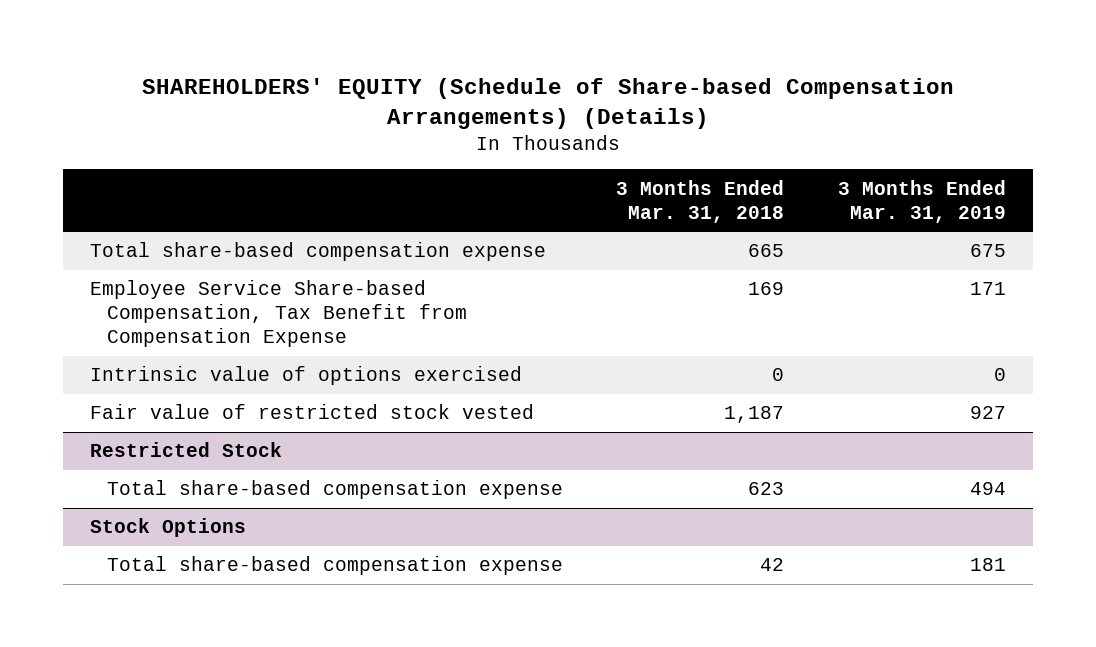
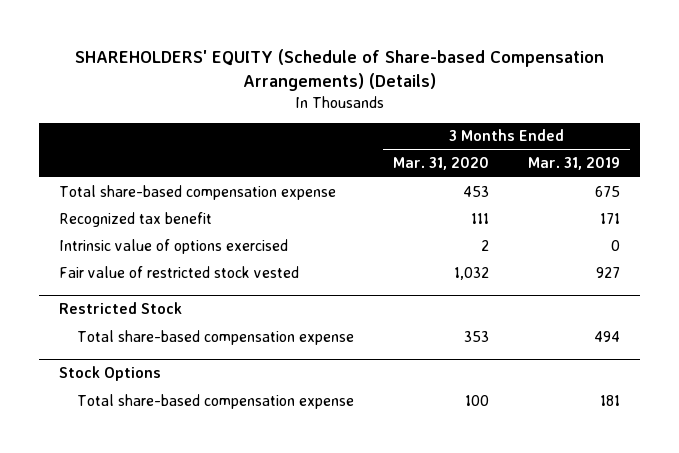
- | 3 Months Ended Mar. 31, 2018 | 3 Months Ended Mar. 31, 2019
+ | 3 Months Ended Mar. 31, 2020 | 3 Months Ended Mar. 31, 2019
- Employee Service Share-based Compensation, Tax Benefit from Compensation Expense | 169 | 171
+ Recognized tax benefit | 111 | 171

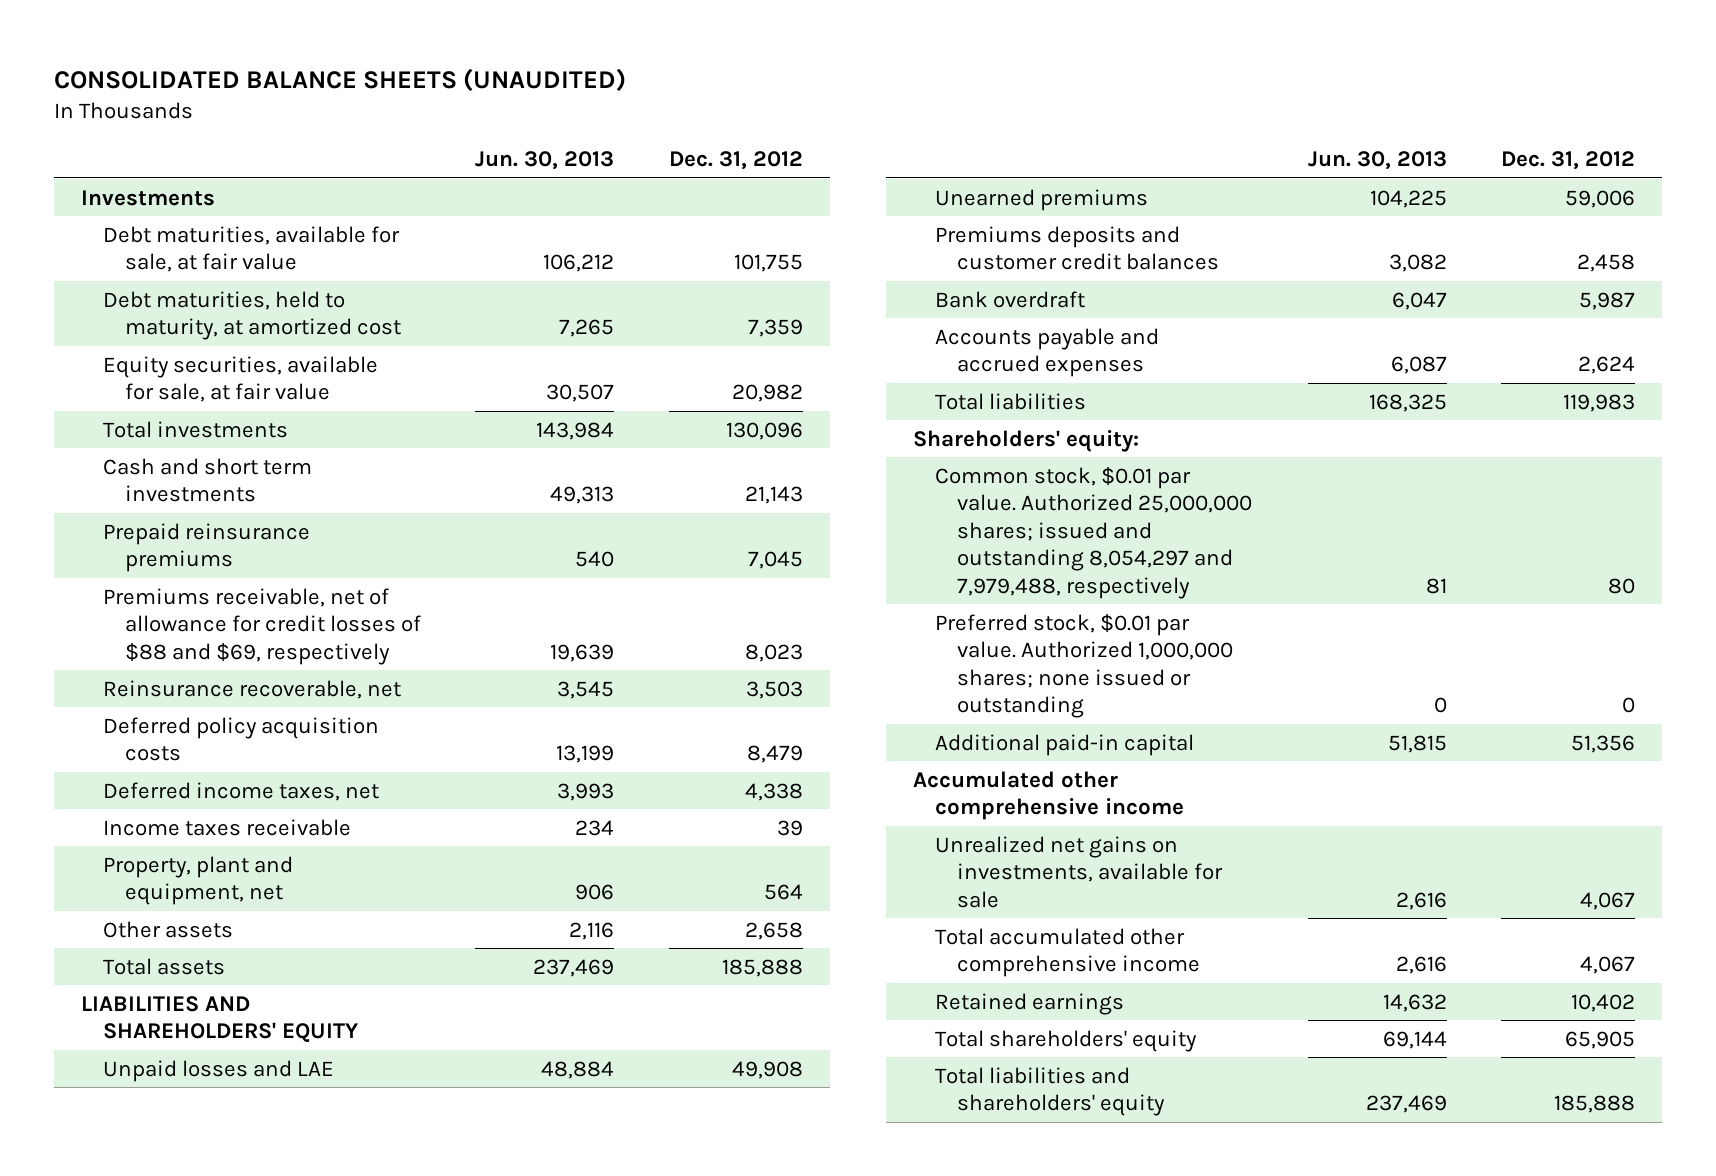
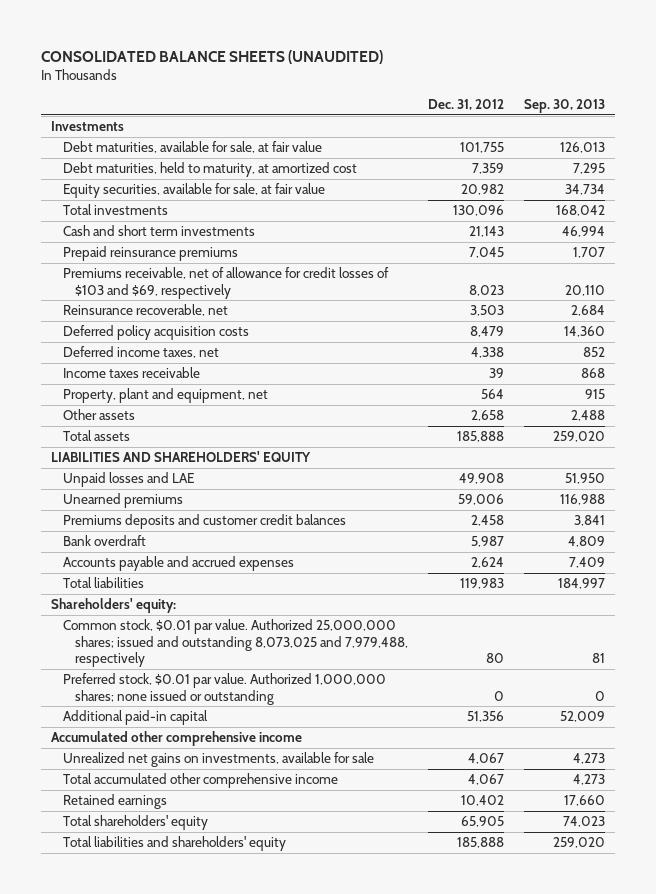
- | Jun. 30, 2013 | Dec. 31, 2012
+ | Dec. 31, 2012 | Sep. 30, 2013
- Premiums receivable, net of allowance for credit losses of $88 and $69, respectively | 19,639 | 8,023
+ Premiums receivable, net of allowance for credit losses of $103 and $69, respectively | 8,023 | 20,110
- Common stock, $0.01 par value. Authorized 25,000,000 shares; issued and outstanding 8,054,297 and 7,979,488, respectively | 81 | 80
+ Common stock, $0.01 par value. Authorized 25,000,000 shares; issued and outstanding 8,073,025 and 7,979,488, respectively | 80 | 81

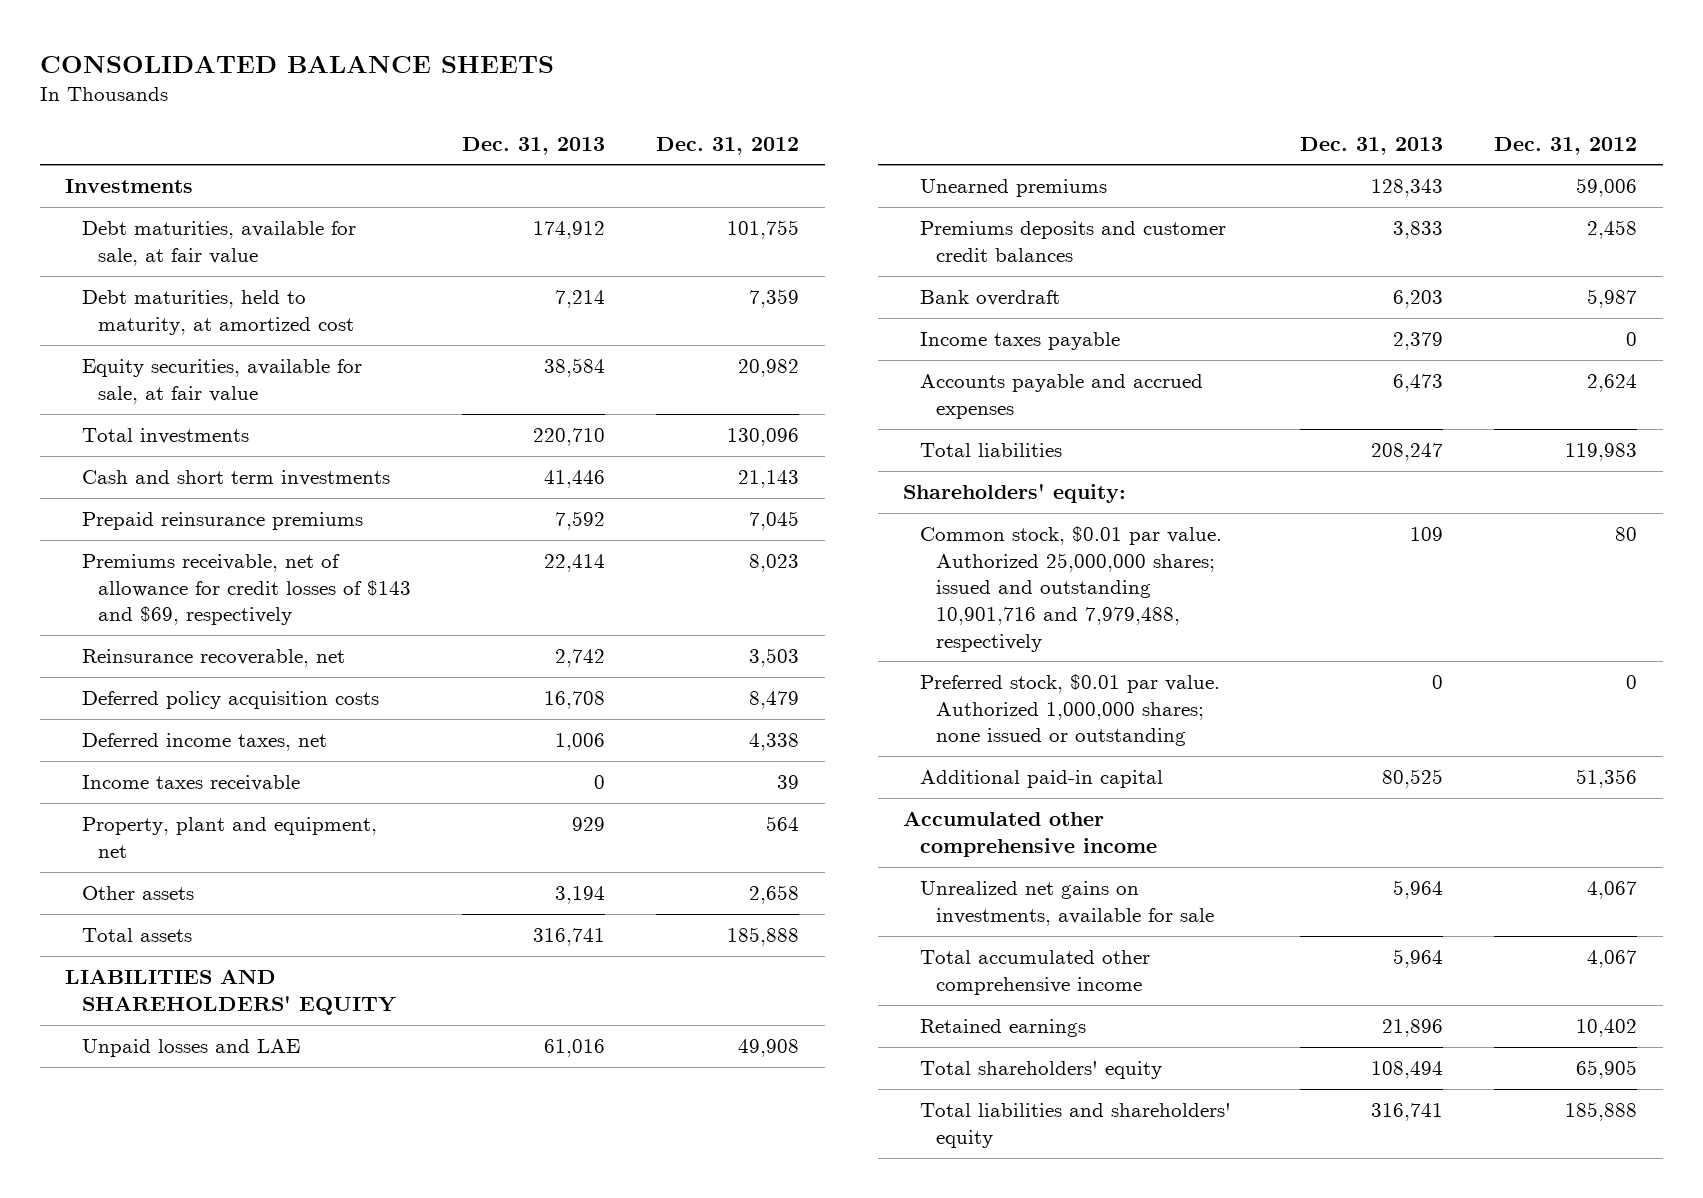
- CONSOLIDATED BALANCE SHEETS (UNAUDITED)
+ CONSOLIDATED BALANCE SHEETS
- | Dec. 31, 2012 | Sep. 30, 2013
+ | Dec. 31, 2013 | Dec. 31, 2012
- Premiums receivable, net of allowance for credit losses of $103 and $69, respectively | 8,023 | 20,110
+ Premiums receivable, net of allowance for credit losses of $143 and $69, respectively | 22,414 | 8,023
+ Income taxes payable | 2,379 | 0
- Common stock, $0.01 par value. Authorized 25,000,000 shares; issued and outstanding 8,073,025 and 7,979,488, respectively | 80 | 81
+ Common stock, $0.01 par value. Authorized 25,000,000 shares; issued and outstanding 10,901,716 and 7,979,488, respectively | 109 | 80

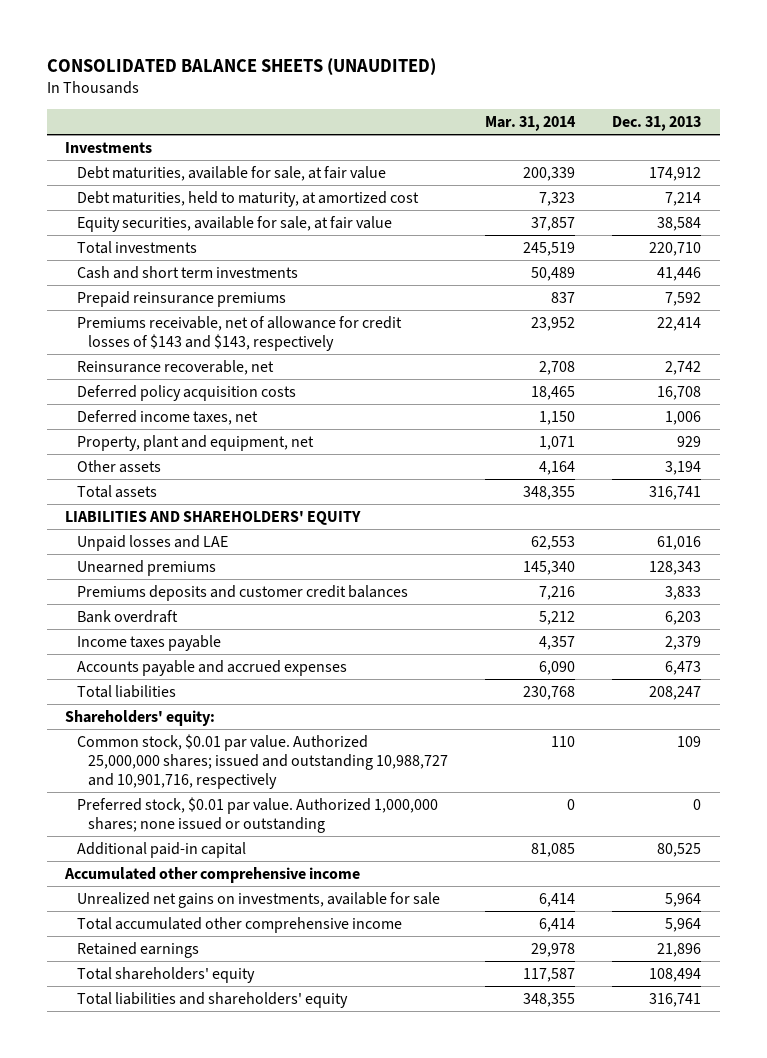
- CONSOLIDATED BALANCE SHEETS
+ CONSOLIDATED BALANCE SHEETS (UNAUDITED)
- | Dec. 31, 2013 | Dec. 31, 2012
+ | Mar. 31, 2014 | Dec. 31, 2013
- Premiums receivable, net of allowance for credit losses of $143 and $69, respectively | 22,414 | 8,023
+ Premiums receivable, net of allowance for credit losses of $143 and $143, respectively | 23,952 | 22,414
- Income taxes receivable | 0 | 39
- Common stock, $0.01 par value. Authorized 25,000,000 shares; issued and outstanding 10,901,716 and 7,979,488, respectively | 109 | 80
+ Common stock, $0.01 par value. Authorized 25,000,000 shares; issued and outstanding 10,988,727 and 10,901,716, respectively | 110 | 109

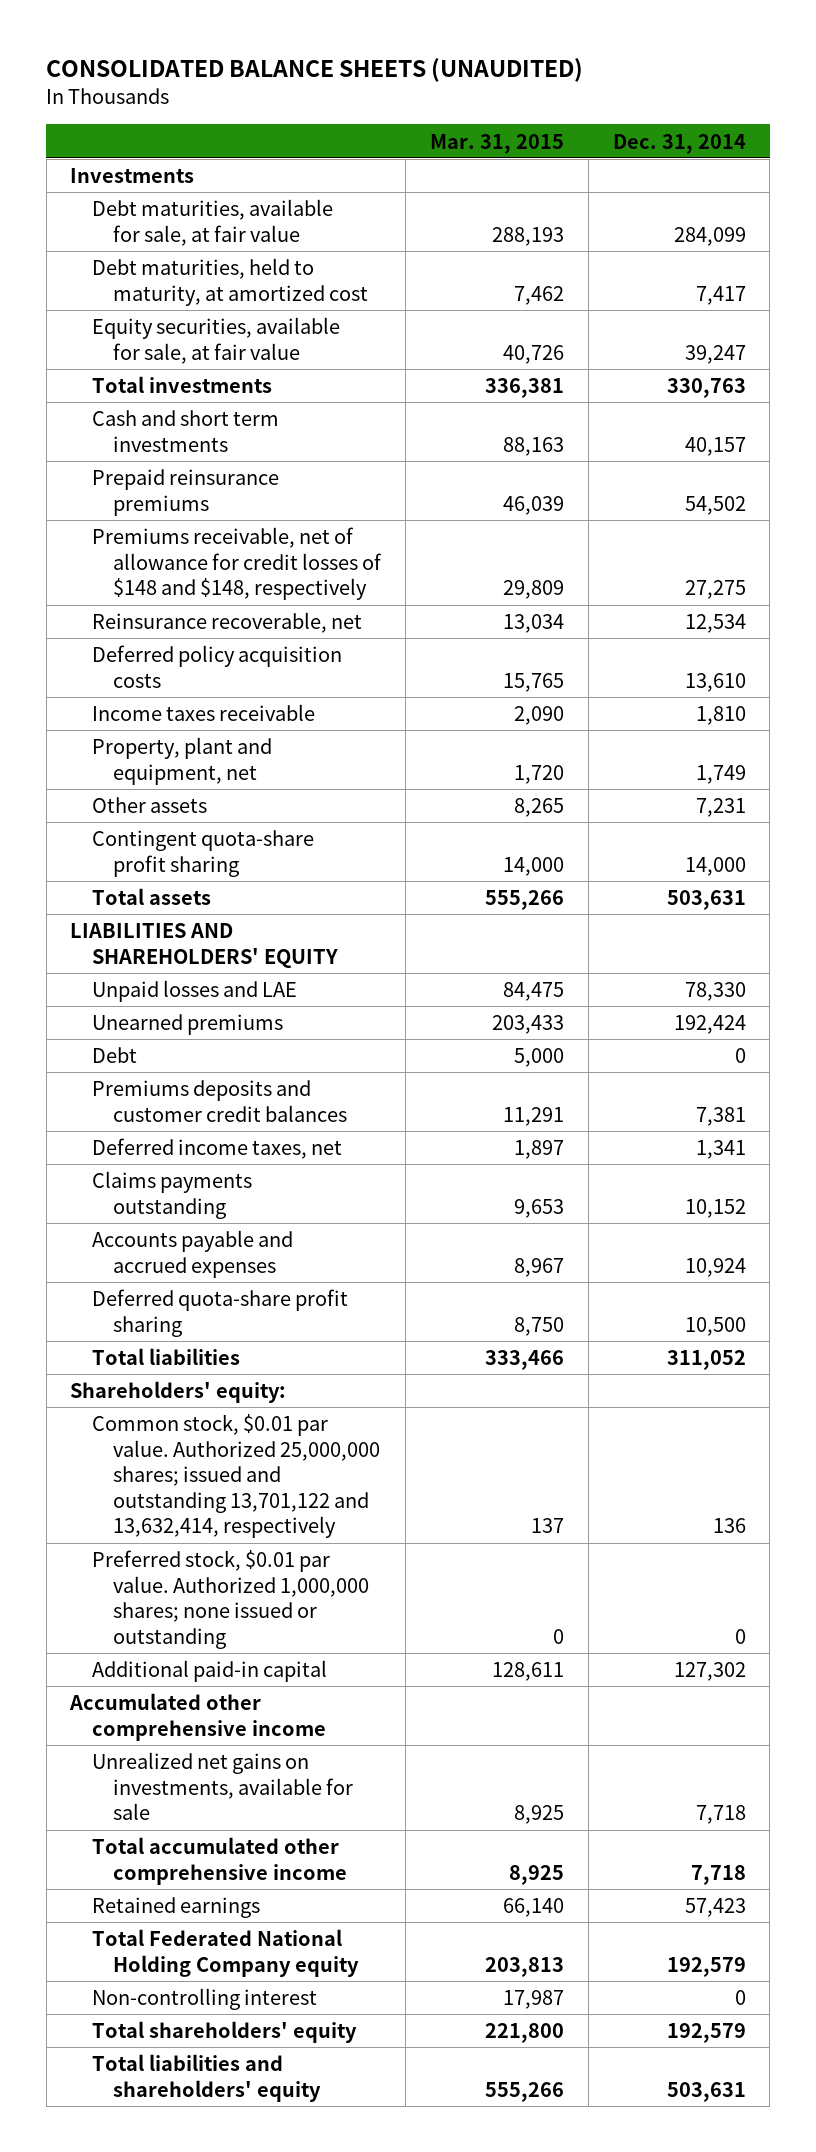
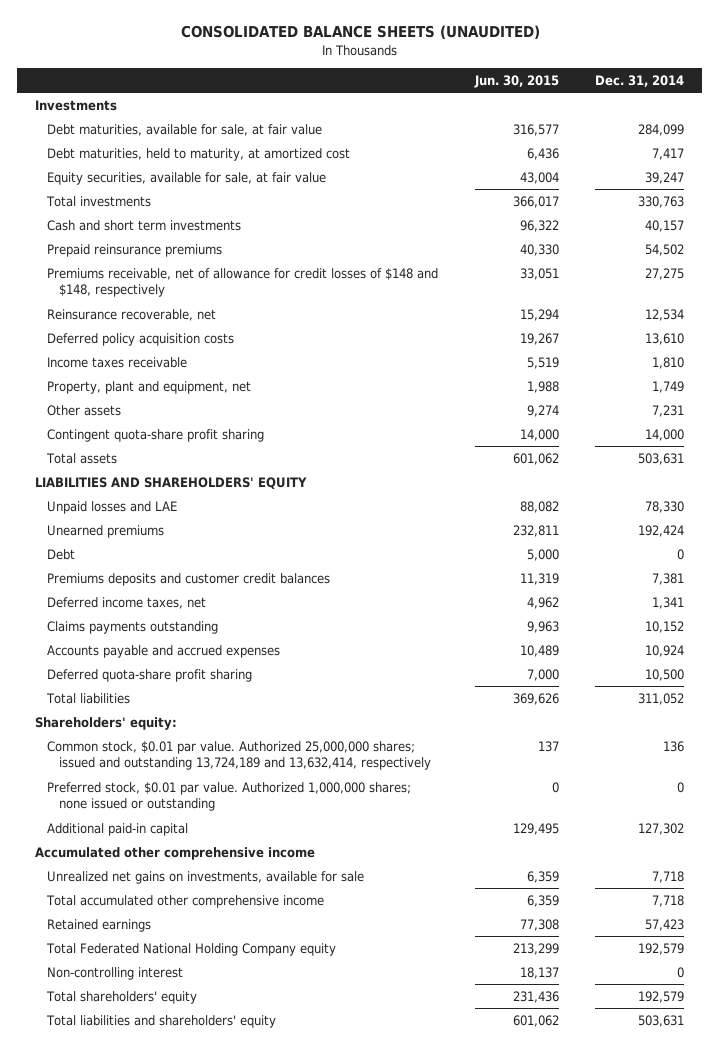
- | Mar. 31, 2015 | Dec. 31, 2014
+ | Jun. 30, 2015 | Dec. 31, 2014
- Common stock, $0.01 par value. Authorized 25,000,000 shares; issued and outstanding 13,701,122 and 13,632,414, respectively | 137 | 136
+ Common stock, $0.01 par value. Authorized 25,000,000 shares; issued and outstanding 13,724,189 and 13,632,414, respectively | 137 | 136

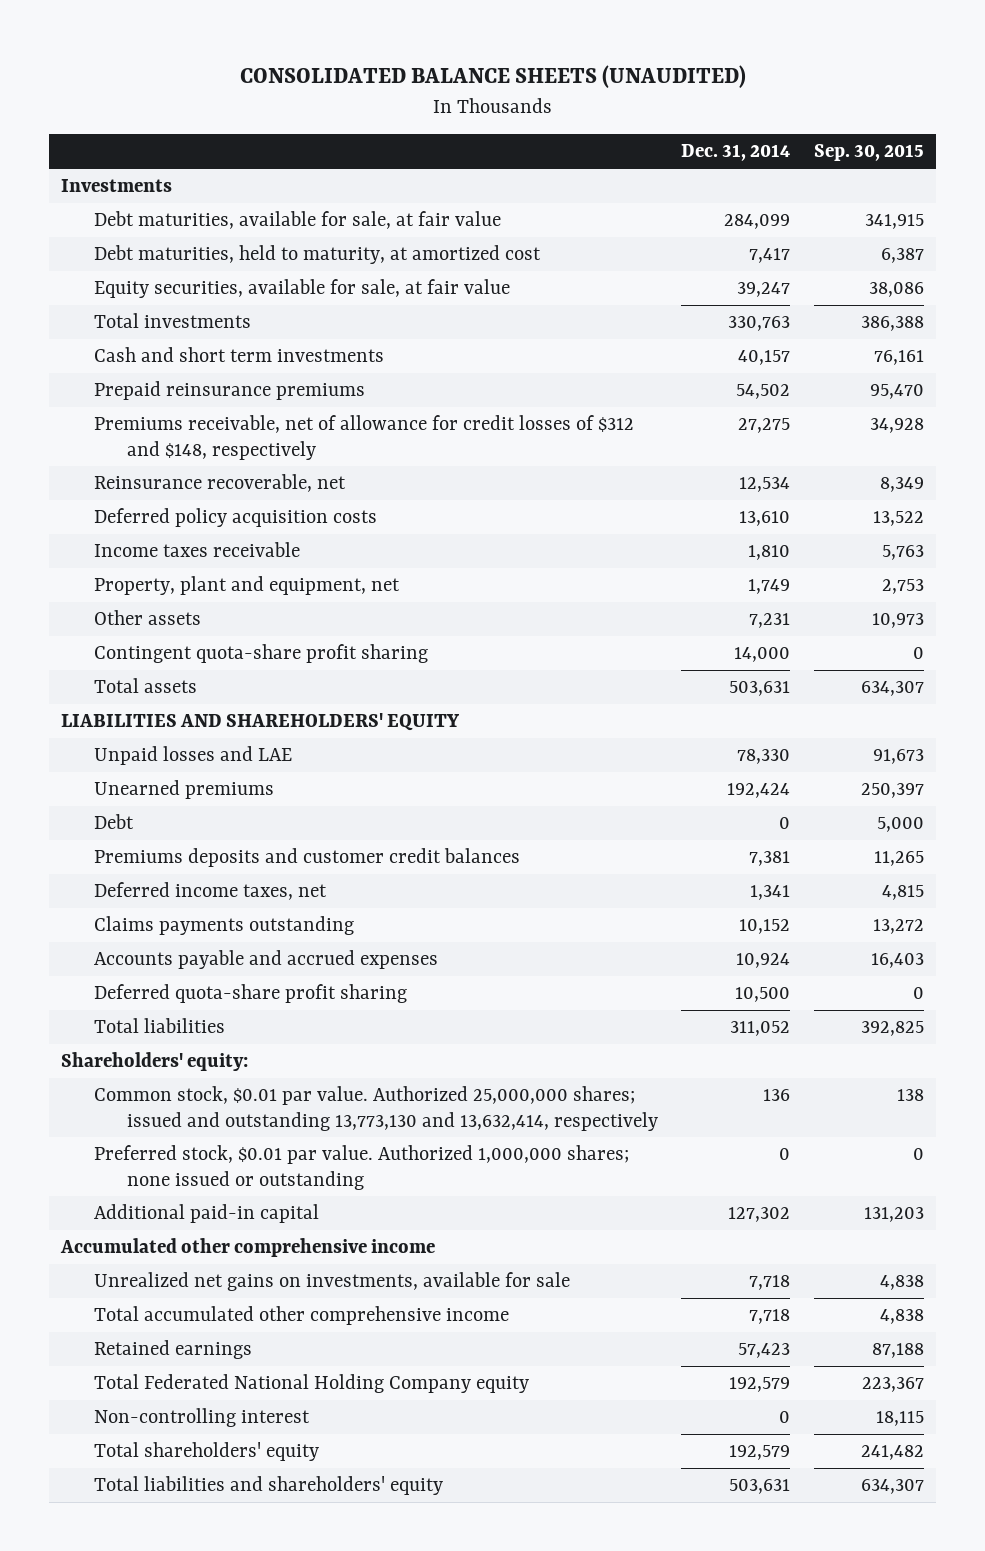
- | Jun. 30, 2015 | Dec. 31, 2014
+ | Dec. 31, 2014 | Sep. 30, 2015
- Premiums receivable, net of allowance for credit losses of $148 and $148, respectively | 33,051 | 27,275
+ Premiums receivable, net of allowance for credit losses of $312 and $148, respectively | 27,275 | 34,928
- Common stock, $0.01 par value. Authorized 25,000,000 shares; issued and outstanding 13,724,189 and 13,632,414, respectively | 137 | 136
+ Common stock, $0.01 par value. Authorized 25,000,000 shares; issued and outstanding 13,773,130 and 13,632,414, respectively | 136 | 138

